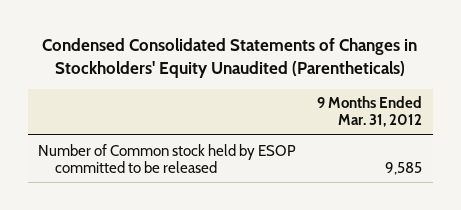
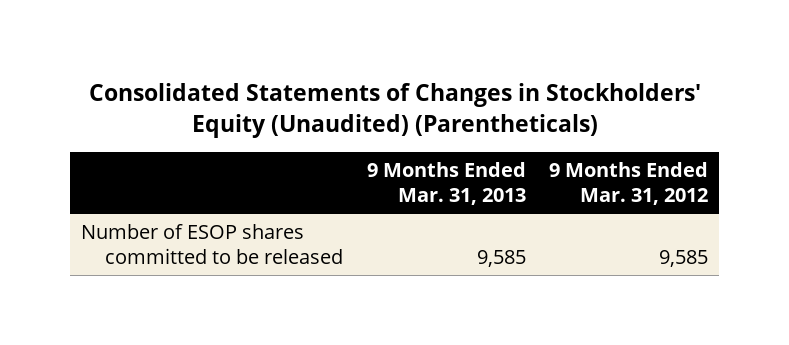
- Condensed Consolidated Statements of Changes in Stockholders' Equity Unaudited (Parentheticals)
+ Consolidated Statements of Changes in Stockholders' Equity (Unaudited) (Parentheticals)
- | 9 Months Ended Mar. 31, 2012
+ | 9 Months Ended Mar. 31, 2013 | 9 Months Ended Mar. 31, 2012
- Number of Common stock held by ESOP committed to be released | 9,585
+ Number of ESOP shares committed to be released | 9,585 | 9,585

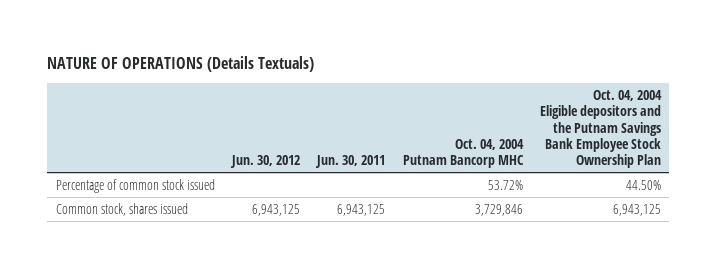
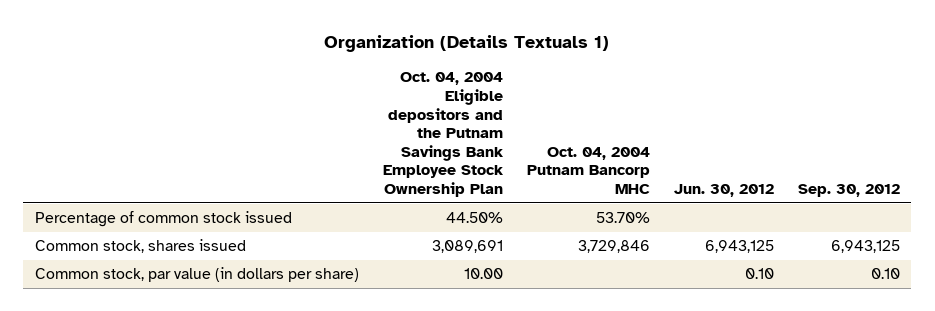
- NATURE OF OPERATIONS (Details Textuals)
+ Organization (Details Textuals 1)
- | Jun. 30, 2012 | Jun. 30, 2011 | Oct. 04, 2004 Putnam Bancorp MHC | Oct. 04, 2004 Eligible depositors and the Putnam Savings Bank Employee Stock Ownership Plan
+ | Oct. 04, 2004 Eligible depositors and the Putnam Savings Bank Employee Stock Ownership Plan | Oct. 04, 2004 Putnam Bancorp MHC | Jun. 30, 2012 | Sep. 30, 2012
- Percentage of common stock issued | | | 53.72% | 44.50%
- Common stock, shares issued | 6,943,125 | 6,943,125 | 3,729,846 | 6,943,125
+ Percentage of common stock issued | 44.50% | 53.70% | |
+ Common stock, shares issued | 3,089,691 | 3,729,846 | 6,943,125 | 6,943,125
+ Common stock, par value (in dollars per share) | 10.00 | | 0.10 | 0.10

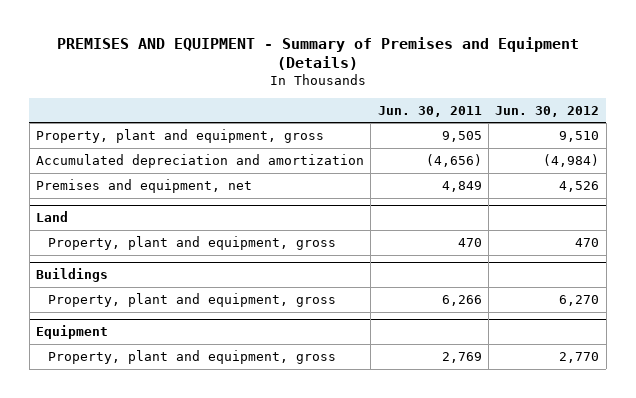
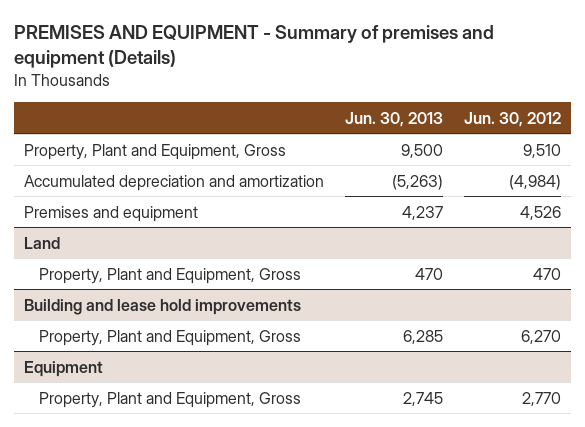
- PREMISES AND EQUIPMENT - Summary of Premises and Equipment (Details)
+ PREMISES AND EQUIPMENT - Summary of premises and equipment (Details)
- | Jun. 30, 2011 | Jun. 30, 2012
+ | Jun. 30, 2013 | Jun. 30, 2012
- Property, plant and equipment, gross | 9,505 | 9,510
+ Property, Plant and Equipment, Gross | 9,500 | 9,510
- Premises and equipment, net | 4,849 | 4,526
+ Premises and equipment | 4,237 | 4,526
@ Land
- Property, plant and equipment, gross | 470 | 470
- Buildings
- Property, plant and equipment, gross | 6,266 | 6,270
@ Land
+ Property, Plant and Equipment, Gross | 470 | 470
+ Building and lease hold improvements
+ Property, Plant and Equipment, Gross | 6,285 | 6,270
@ Equipment
- Property, plant and equipment, gross | 2,769 | 2,770
+ Property, Plant and Equipment, Gross | 2,745 | 2,770

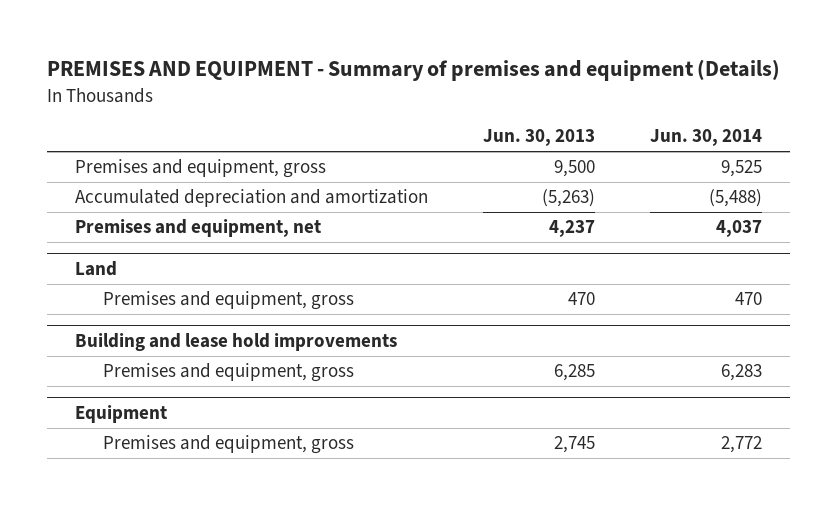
- | Jun. 30, 2013 | Jun. 30, 2012
+ | Jun. 30, 2013 | Jun. 30, 2014
- Property, Plant and Equipment, Gross | 9,500 | 9,510
+ Premises and equipment, gross | 9,500 | 9,525
- Premises and equipment | 4,237 | 4,526
+ Premises and equipment, net | 4,237 | 4,037
@ Land
- Property, Plant and Equipment, Gross | 470 | 470
+ Premises and equipment, gross | 470 | 470
@ Building and lease hold improvements
- Property, Plant and Equipment, Gross | 6,285 | 6,270
+ Premises and equipment, gross | 6,285 | 6,283
@ Equipment
- Property, Plant and Equipment, Gross | 2,745 | 2,770
+ Premises and equipment, gross | 2,745 | 2,772

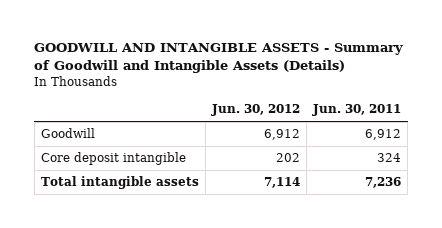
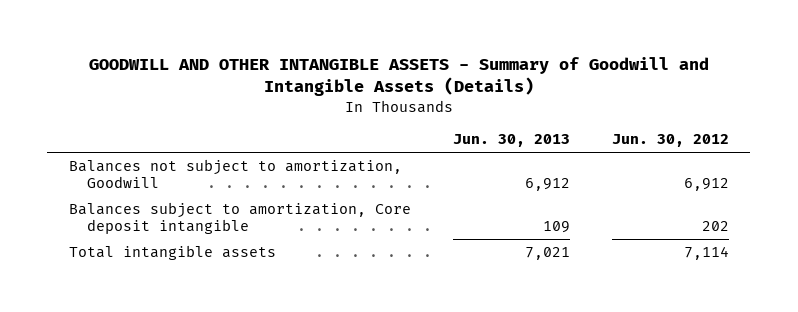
- GOODWILL AND INTANGIBLE ASSETS - Summary of Goodwill and Intangible Assets (Details)
+ GOODWILL AND OTHER INTANGIBLE ASSETS - Summary of Goodwill and Intangible Assets (Details)
- | Jun. 30, 2012 | Jun. 30, 2011
+ | Jun. 30, 2013 | Jun. 30, 2012
- Goodwill | 6,912 | 6,912
- Core deposit intangible | 202 | 324
+ Balances not subject to amortization, Goodwill | 6,912 | 6,912
+ Balances subject to amortization, Core deposit intangible | 109 | 202

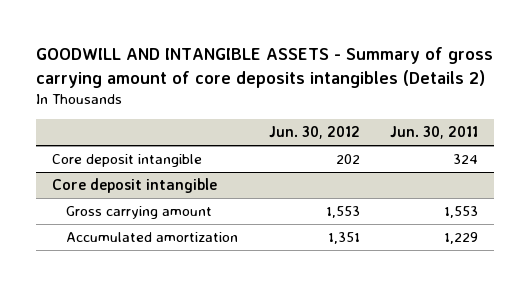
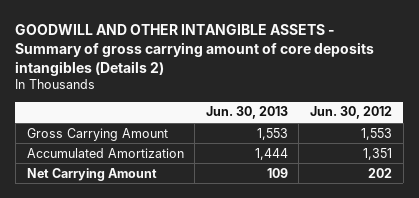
- GOODWILL AND INTANGIBLE ASSETS - Summary of gross carrying amount of core deposits intangibles (Details 2)
+ GOODWILL AND OTHER INTANGIBLE ASSETS - Summary of gross carrying amount of core deposits intangibles (Details 2)
- | Jun. 30, 2012 | Jun. 30, 2011
+ | Jun. 30, 2013 | Jun. 30, 2012
- Core deposit intangible | 202 | 324
- Core deposit intangible
- Gross carrying amount | 1,553 | 1,553
- Accumulated amortization | 1,351 | 1,229
+ Gross Carrying Amount | 1,553 | 1,553
+ Accumulated Amortization | 1,444 | 1,351
+ Net Carrying Amount | 109 | 202

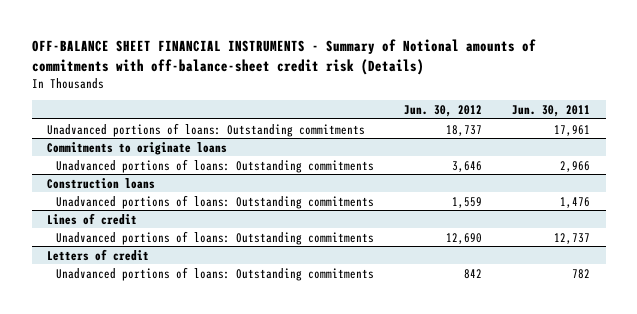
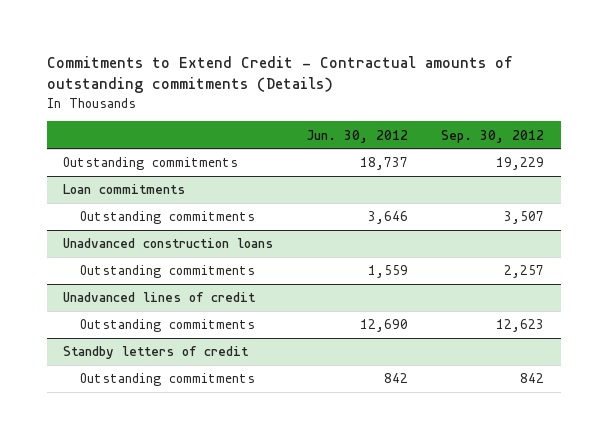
- OFF-BALANCE SHEET FINANCIAL INSTRUMENTS - Summary of Notional amounts of commitments with off-balance-sheet credit risk (Details)
+ Commitments to Extend Credit - Contractual amounts of outstanding commitments (Details)
- | Jun. 30, 2012 | Jun. 30, 2011
+ | Jun. 30, 2012 | Sep. 30, 2012
- Unadvanced portions of loans: Outstanding commitments | 18,737 | 17,961
- Commitments to originate loans
- Unadvanced portions of loans: Outstanding commitments | 3,646 | 2,966
- Construction loans
- Unadvanced portions of loans: Outstanding commitments | 1,559 | 1,476
- Lines of credit
- Unadvanced portions of loans: Outstanding commitments | 12,690 | 12,737
- Letters of credit
- Unadvanced portions of loans: Outstanding commitments | 842 | 782
+ Outstanding commitments | 18,737 | 19,229
+ Loan commitments
+ Outstanding commitments | 3,646 | 3,507
+ Unadvanced construction loans
+ Outstanding commitments | 1,559 | 2,257
+ Unadvanced lines of credit
+ Outstanding commitments | 12,690 | 12,623
+ Standby letters of credit
+ Outstanding commitments | 842 | 842

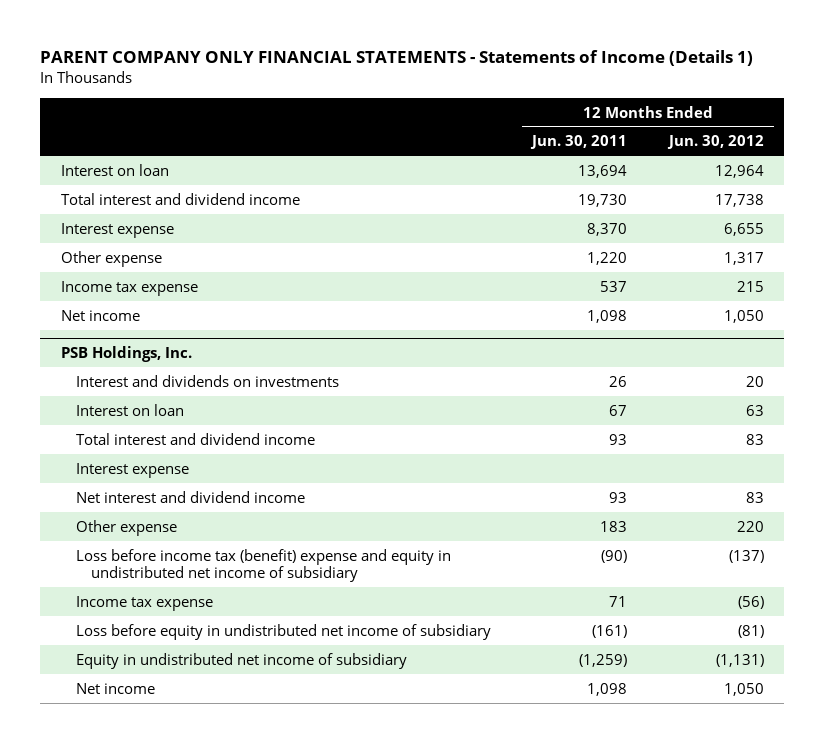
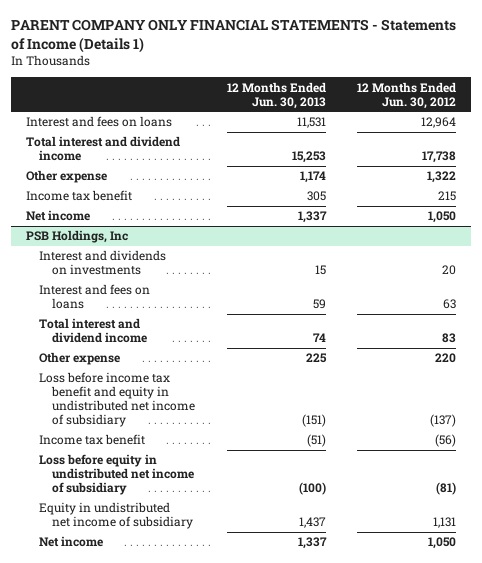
- | 12 Months Ended Jun. 30, 2011 | 12 Months Ended Jun. 30, 2012
+ | 12 Months Ended Jun. 30, 2013 | 12 Months Ended Jun. 30, 2012
- Interest on loan | 13,694 | 12,964
+ Interest and fees on loans | 11,531 | 12,964
- Interest expense | 8,370 | 6,655
- Other expense | 1,220 | 1,317
- Income tax expense | 537 | 215
+ Other expense | 1,174 | 1,322
+ Income tax benefit | 305 | 215
- PSB Holdings, Inc.
+ PSB Holdings, Inc
- Interest on loan | 67 | 63
+ Interest and fees on loans | 59 | 63
- Interest expense
- Net interest and dividend income | 93 | 83
- Loss before income tax (benefit) expense and equity in undistributed net income of subsidiary | (90) | (137)
- Income tax expense | 71 | (56)
+ Loss before income tax benefit and equity in undistributed net income of subsidiary | (151) | (137)
+ Income tax benefit | (51) | (56)
- Equity in undistributed net income of subsidiary | (1,259) | (1,131)
+ Equity in undistributed net income of subsidiary | 1,437 | 1,131

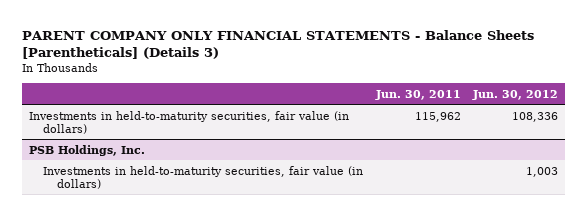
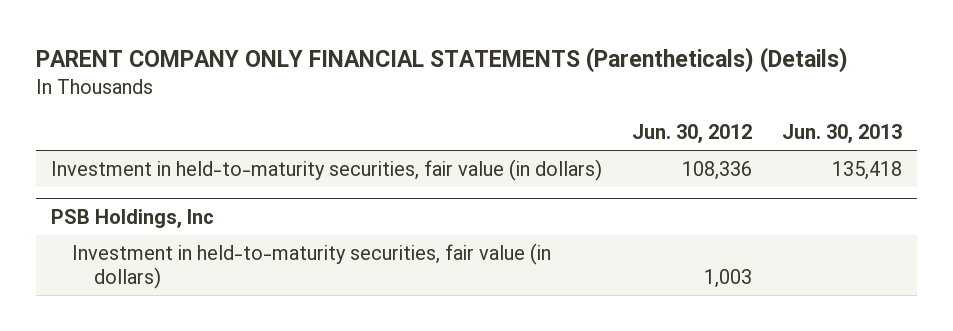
- PARENT COMPANY ONLY FINANCIAL STATEMENTS - Balance Sheets [Parentheticals] (Details 3)
+ PARENT COMPANY ONLY FINANCIAL STATEMENTS (Parentheticals) (Details)
- | Jun. 30, 2011 | Jun. 30, 2012
+ | Jun. 30, 2012 | Jun. 30, 2013
- Investments in held-to-maturity securities, fair value (in dollars) | 115,962 | 108,336
- PSB Holdings, Inc.
- Investments in held-to-maturity securities, fair value (in dollars) | | 1,003
+ Investment in held-to-maturity securities, fair value (in dollars) | 108,336 | 135,418
+ PSB Holdings, Inc
+ Investment in held-to-maturity securities, fair value (in dollars) | 1,003 |

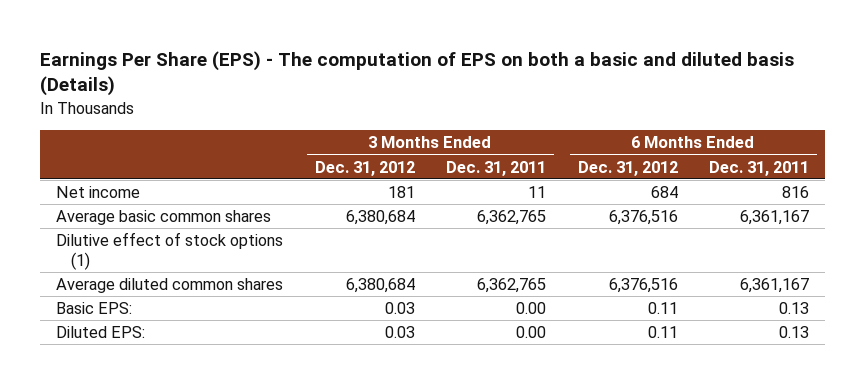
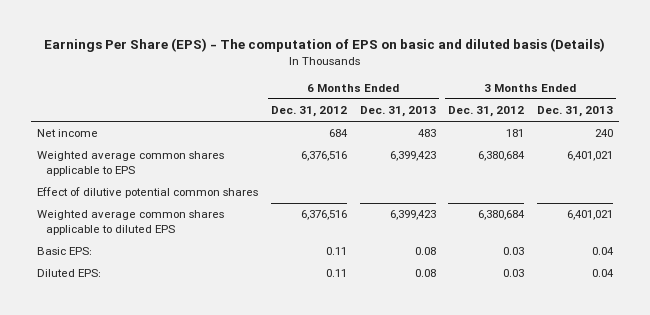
- Earnings Per Share (EPS) - The computation of EPS on both a basic and diluted basis (Details)
+ Earnings Per Share (EPS) - The computation of EPS on basic and diluted basis (Details)
- | 3 Months Ended Dec. 31, 2012 | 3 Months Ended Dec. 31, 2011 | 6 Months Ended Dec. 31, 2012 | 6 Months Ended Dec. 31, 2011
+ | 6 Months Ended Dec. 31, 2012 | 6 Months Ended Dec. 31, 2013 | 3 Months Ended Dec. 31, 2012 | 3 Months Ended Dec. 31, 2013
- Average basic common shares | 6,380,684 | 6,362,765 | 6,376,516 | 6,361,167
- Dilutive effect of stock options (1)
- Average diluted common shares | 6,380,684 | 6,362,765 | 6,376,516 | 6,361,167
+ Weighted average common shares applicable to EPS | 6,376,516 | 6,399,423 | 6,380,684 | 6,401,021
+ Effect of dilutive potential common shares
+ Weighted average common shares applicable to diluted EPS | 6,376,516 | 6,399,423 | 6,380,684 | 6,401,021

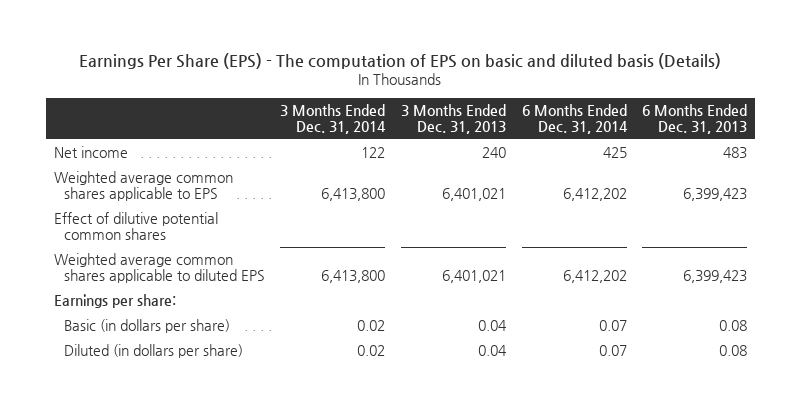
- | 6 Months Ended Dec. 31, 2012 | 6 Months Ended Dec. 31, 2013 | 3 Months Ended Dec. 31, 2012 | 3 Months Ended Dec. 31, 2013
+ | 3 Months Ended Dec. 31, 2014 | 3 Months Ended Dec. 31, 2013 | 6 Months Ended Dec. 31, 2014 | 6 Months Ended Dec. 31, 2013
- Basic EPS: | 0.11 | 0.08 | 0.03 | 0.04
- Diluted EPS: | 0.11 | 0.08 | 0.03 | 0.04
+ Earnings per share:
+ Basic (in dollars per share) | 0.02 | 0.04 | 0.07 | 0.08
+ Diluted (in dollars per share) | 0.02 | 0.04 | 0.07 | 0.08

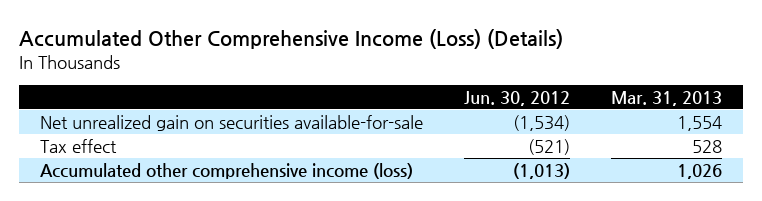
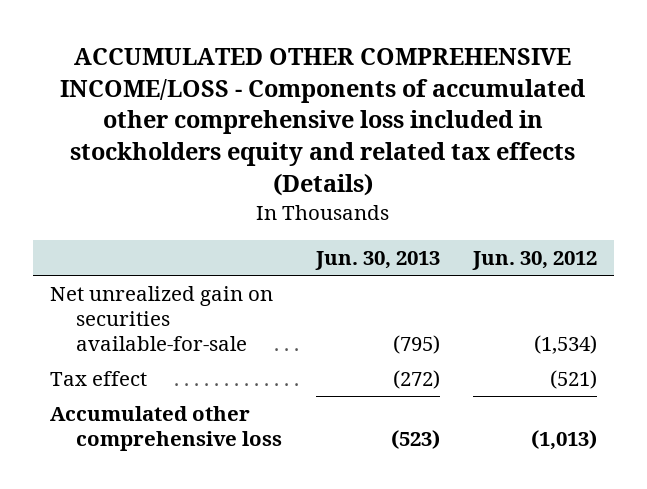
- Accumulated Other Comprehensive Income (Loss) (Details)
+ ACCUMULATED OTHER COMPREHENSIVE INCOME/LOSS - Components of accumulated other comprehensive loss included in stockholders equity and related tax effects (Details)
- | Jun. 30, 2012 | Mar. 31, 2013
+ | Jun. 30, 2013 | Jun. 30, 2012
- Accumulated other comprehensive income (loss) | (1,013) | 1,026
+ Accumulated other comprehensive loss | (523) | (1,013)

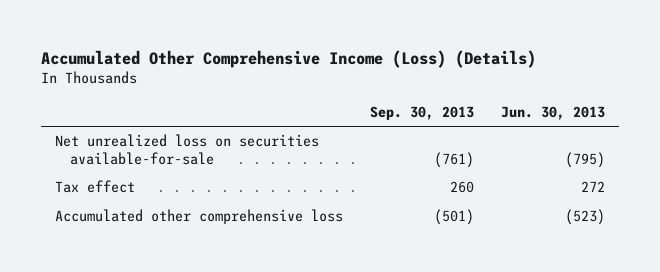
- ACCUMULATED OTHER COMPREHENSIVE INCOME/LOSS - Components of accumulated other comprehensive loss included in stockholders equity and related tax effects (Details)
+ Accumulated Other Comprehensive Income (Loss) (Details)
- | Jun. 30, 2013 | Jun. 30, 2012
+ | Sep. 30, 2013 | Jun. 30, 2013
- Net unrealized gain on securities available-for-sale | (795) | (1,534)
- Tax effect | (272) | (521)
+ Net unrealized loss on securities available-for-sale | (761) | (795)
+ Tax effect | 260 | 272

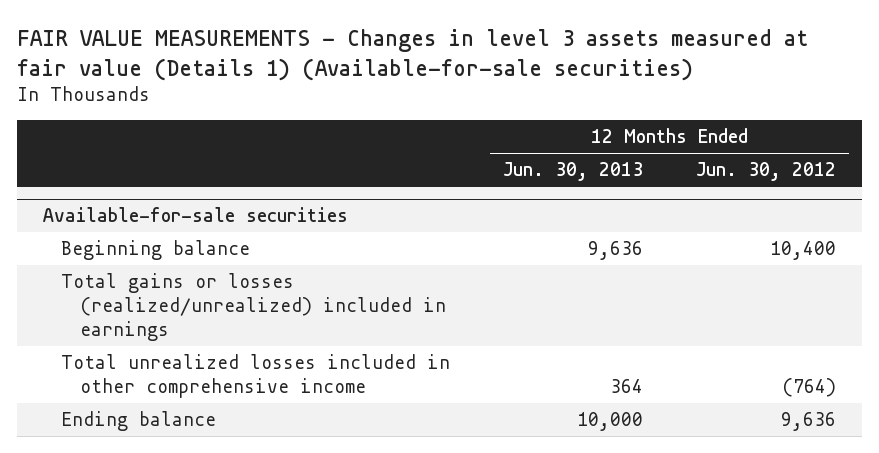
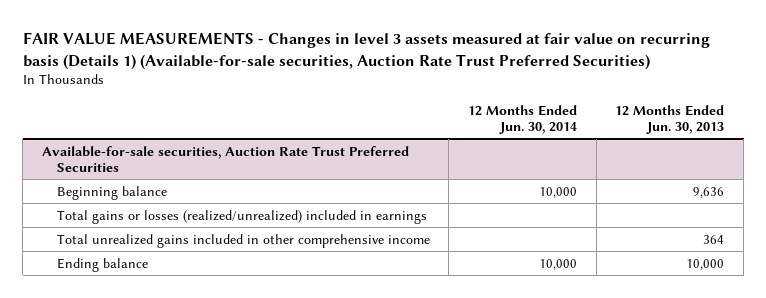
- FAIR VALUE MEASUREMENTS - Changes in level 3 assets measured at fair value (Details 1) (Available-for-sale securities)
+ FAIR VALUE MEASUREMENTS - Changes in level 3 assets measured at fair value on recurring basis (Details 1) (Available-for-sale securities, Auction Rate Trust Preferred Securities)
- | 12 Months Ended Jun. 30, 2013 | 12 Months Ended Jun. 30, 2012
+ | 12 Months Ended Jun. 30, 2014 | 12 Months Ended Jun. 30, 2013
- Available-for-sale securities
+ Available-for-sale securities, Auction Rate Trust Preferred Securities
- Total unrealized losses included in other comprehensive income | 364 | (764)
+ Total unrealized gains included in other comprehensive income | | 364

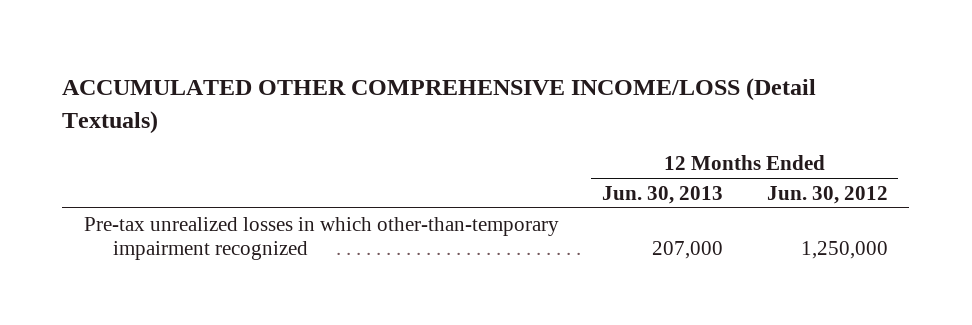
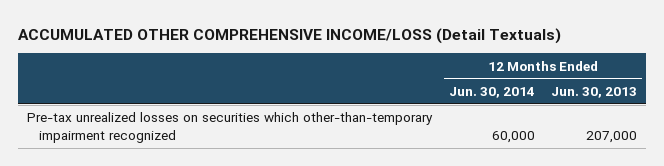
- | 12 Months Ended Jun. 30, 2013 | 12 Months Ended Jun. 30, 2012
+ | 12 Months Ended Jun. 30, 2014 | 12 Months Ended Jun. 30, 2013
- Pre-tax unrealized losses in which other-than-temporary impairment recognized | 207,000 | 1,250,000
+ Pre-tax unrealized losses on securities which other-than-temporary impairment recognized | 60,000 | 207,000

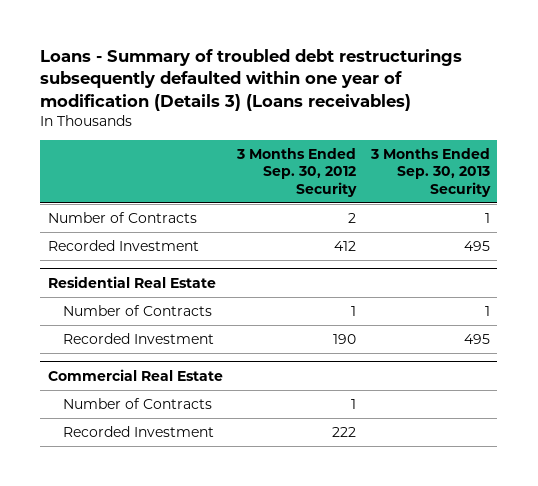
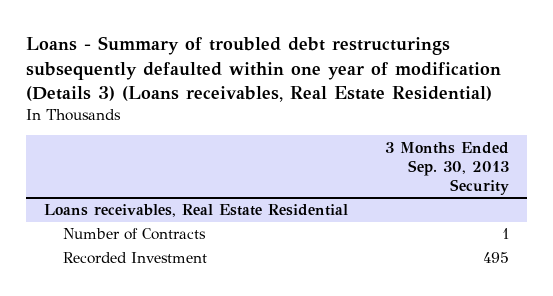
- Loans - Summary of troubled debt restructurings subsequently defaulted within one year of modification (Details 3) (Loans receivables)
+ Loans - Summary of troubled debt restructurings subsequently defaulted within one year of modification (Details 3) (Loans receivables, Real Estate Residential)
- | 3 Months Ended Sep. 30, 2012 Security | 3 Months Ended Sep. 30, 2013 Security
+ | 3 Months Ended Sep. 30, 2013 Security
- Number of Contracts | 2 | 1
- Recorded Investment | 412 | 495
- Residential Real Estate
+ Loans receivables, Real Estate Residential
- Commercial Real Estate
- Number of Contracts | 1 |
- Recorded Investment | 222 |

